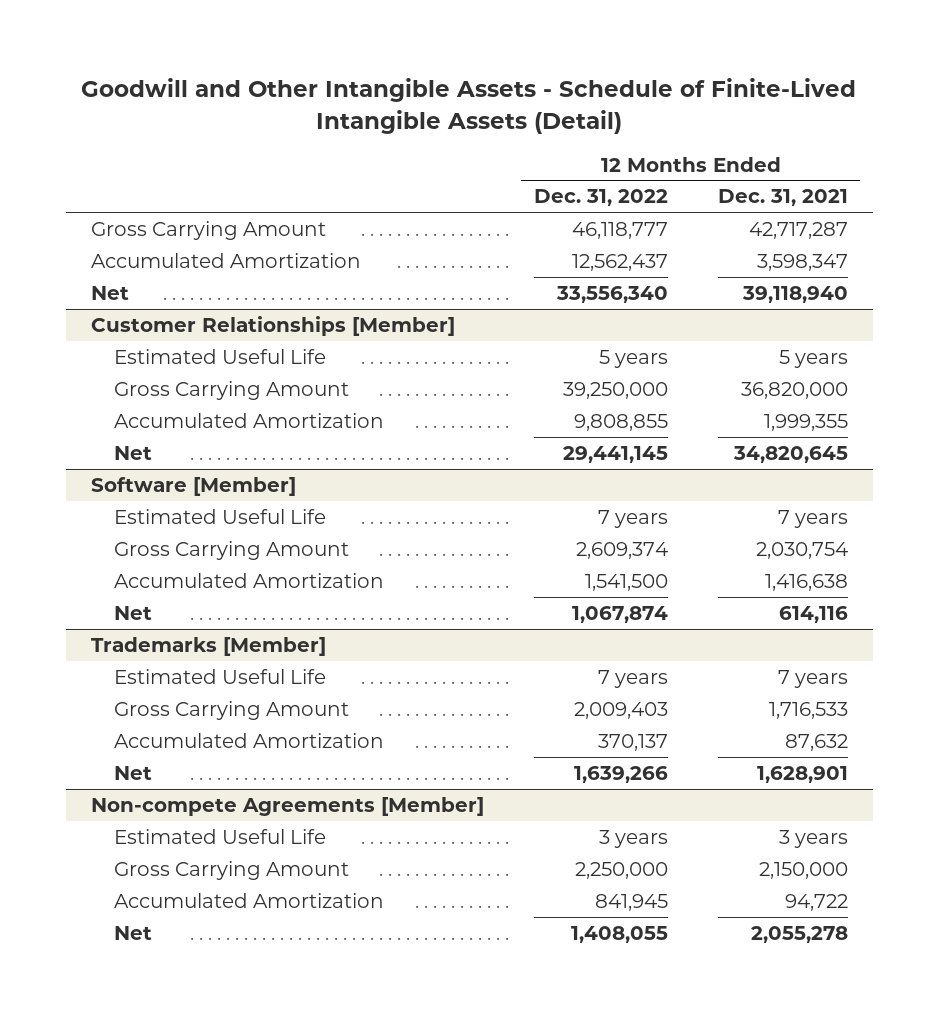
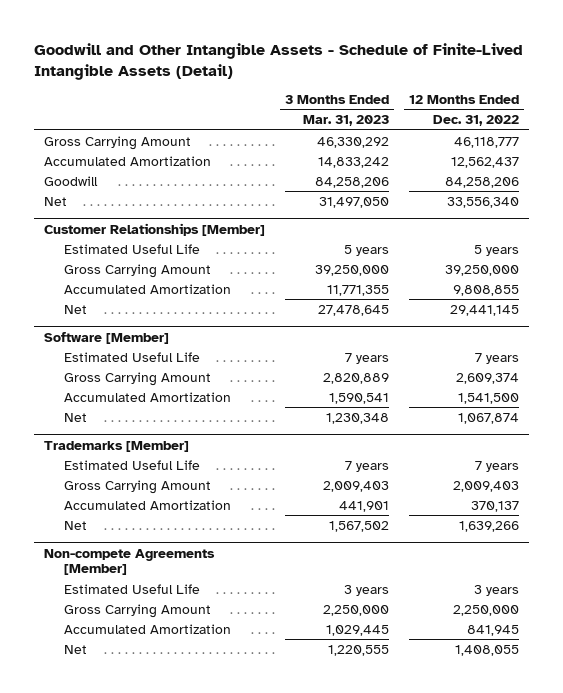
- | 12 Months Ended Dec. 31, 2022 | 12 Months Ended Dec. 31, 2021
+ | 3 Months Ended Mar. 31, 2023 | 12 Months Ended Dec. 31, 2022
+ Goodwill | 84,258,206 | 84,258,206

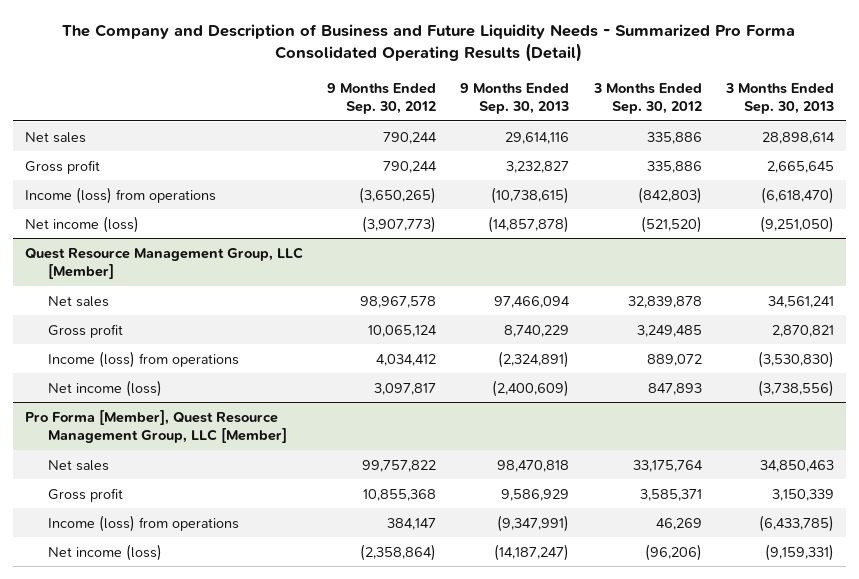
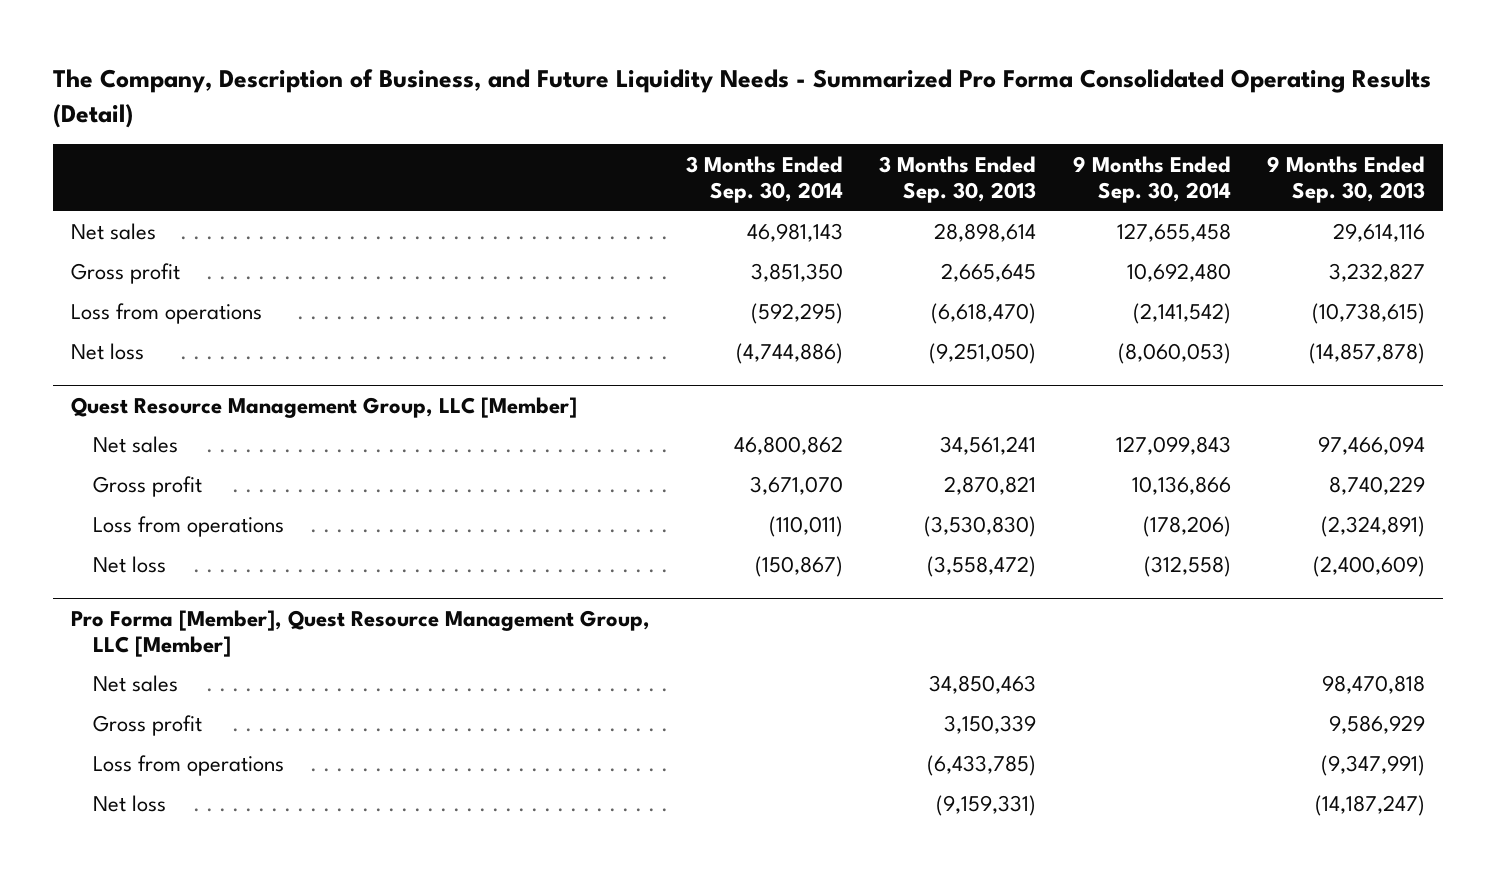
- The Company and Description of Business and Future Liquidity Needs - Summarized Pro Forma Consolidated Operating Results (Detail)
+ The Company, Description of Business, and Future Liquidity Needs - Summarized Pro Forma Consolidated Operating Results (Detail)
- | 9 Months Ended Sep. 30, 2012 | 9 Months Ended Sep. 30, 2013 | 3 Months Ended Sep. 30, 2012 | 3 Months Ended Sep. 30, 2013
+ | 3 Months Ended Sep. 30, 2014 | 3 Months Ended Sep. 30, 2013 | 9 Months Ended Sep. 30, 2014 | 9 Months Ended Sep. 30, 2013
- Income (loss) from operations | (3,650,265) | (10,738,615) | (842,803) | (6,618,470)
- Net income (loss) | (3,907,773) | (14,857,878) | (521,520) | (9,251,050)
+ Loss from operations | (592,295) | (6,618,470) | (2,141,542) | (10,738,615)
+ Net loss | (4,744,886) | (9,251,050) | (8,060,053) | (14,857,878)
@ Quest Resource Management Group, LLC [Member]
- Income (loss) from operations | 4,034,412 | (2,324,891) | 889,072 | (3,530,830)
- Net income (loss) | 3,097,817 | (2,400,609) | 847,893 | (3,738,556)
+ Loss from operations | (110,011) | (3,530,830) | (178,206) | (2,324,891)
+ Net loss | (150,867) | (3,558,472) | (312,558) | (2,400,609)
@ Pro Forma [Member], Quest Resource Management Group, LLC [Member]
- Income (loss) from operations | 384,147 | (9,347,991) | 46,269 | (6,433,785)
- Net income (loss) | (2,358,864) | (14,187,247) | (96,206) | (9,159,331)
+ Loss from operations | | (6,433,785) | | (9,347,991)
+ Net loss | | (9,159,331) | | (14,187,247)

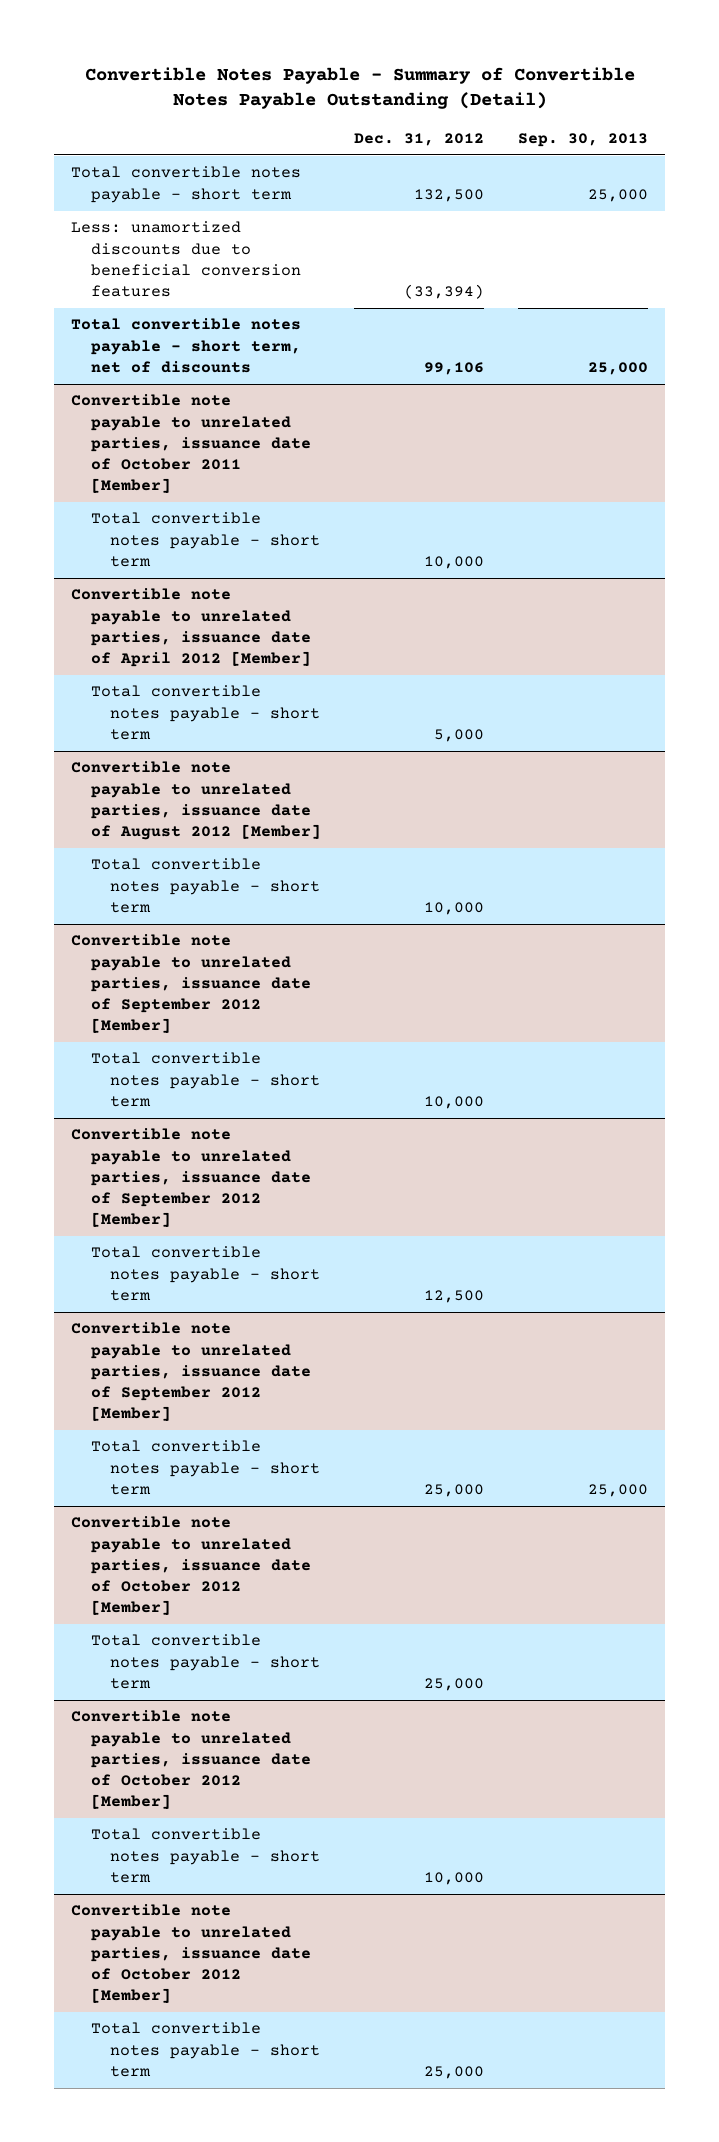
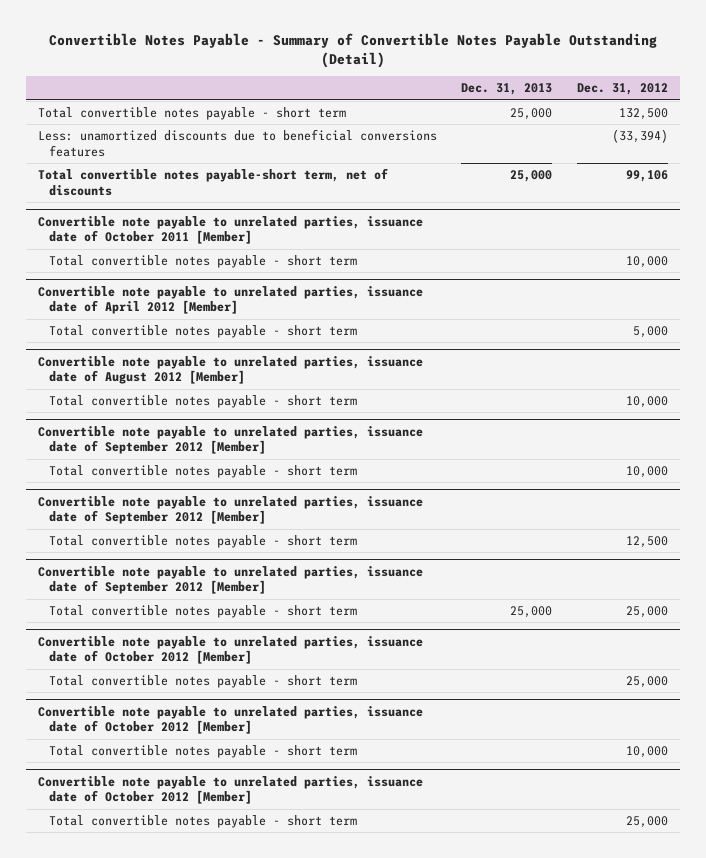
- | Dec. 31, 2012 | Sep. 30, 2013
+ | Dec. 31, 2013 | Dec. 31, 2012
- Less: unamortized discounts due to beneficial conversion features | (33,394) |
- Total convertible notes payable - short term, net of discounts | 99,106 | 25,000
+ Less: unamortized discounts due to beneficial conversions features | | (33,394)
+ Total convertible notes payable-short term, net of discounts | 25,000 | 99,106

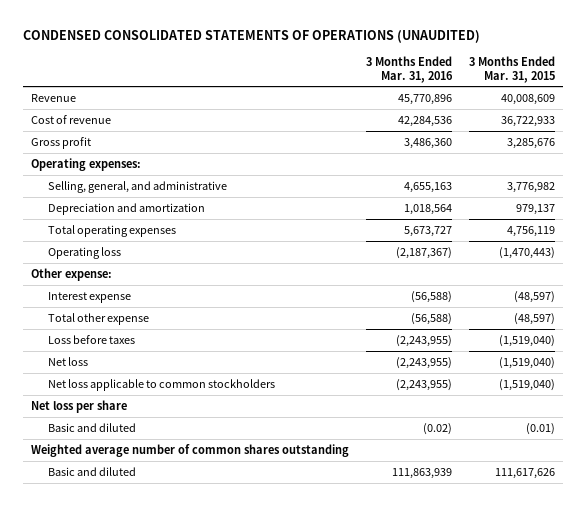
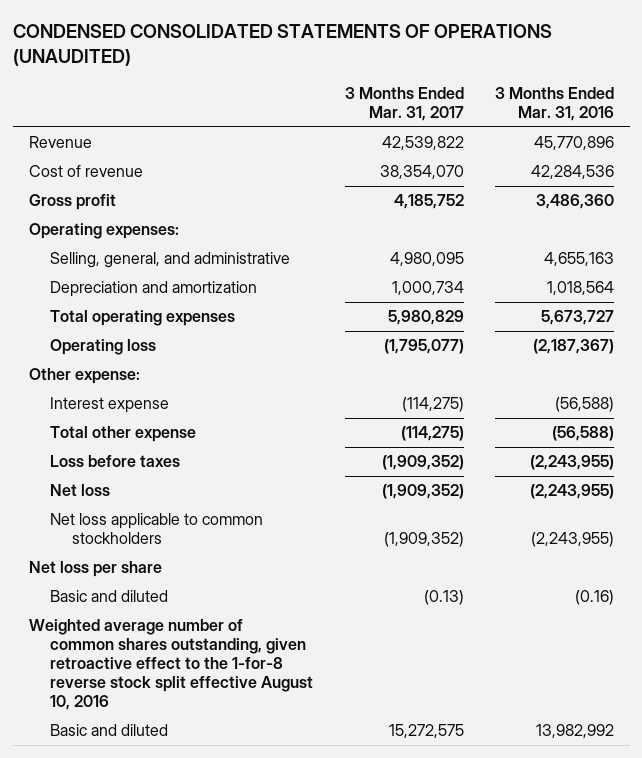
- | 3 Months Ended Mar. 31, 2016 | 3 Months Ended Mar. 31, 2015
+ | 3 Months Ended Mar. 31, 2017 | 3 Months Ended Mar. 31, 2016
- Basic and diluted | (0.02) | (0.01)
- Weighted average number of common shares outstanding
- Basic and diluted | 111,863,939 | 111,617,626
+ Basic and diluted | (0.13) | (0.16)
+ Weighted average number of common shares outstanding, given retroactive effect to the 1-for-8 reverse stock split effective August 10, 2016
+ Basic and diluted | 15,272,575 | 13,982,992

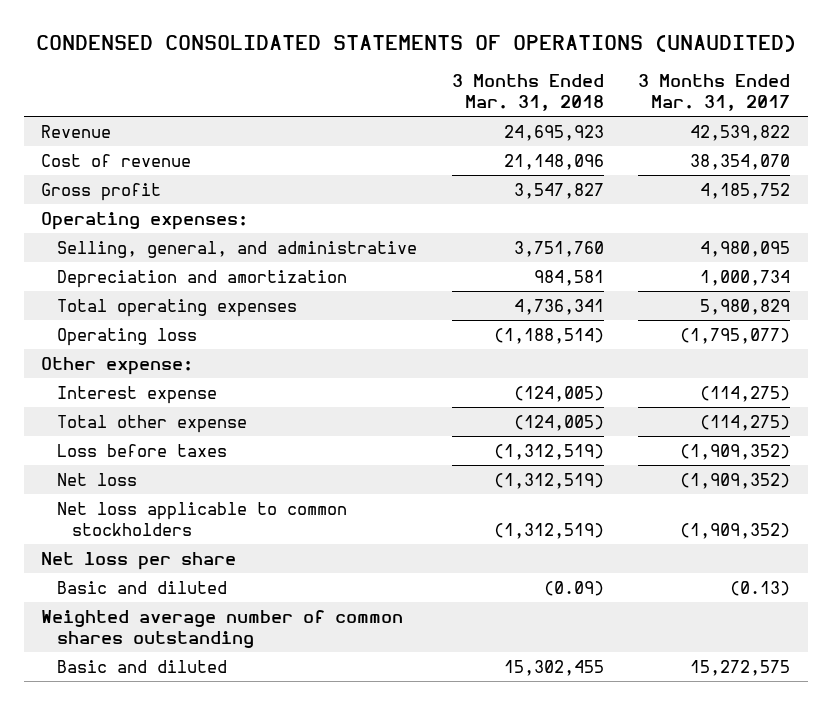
- | 3 Months Ended Mar. 31, 2017 | 3 Months Ended Mar. 31, 2016
+ | 3 Months Ended Mar. 31, 2018 | 3 Months Ended Mar. 31, 2017
- Weighted average number of common shares outstanding, given retroactive effect to the 1-for-8 reverse stock split effective August 10, 2016
+ Weighted average number of common shares outstanding

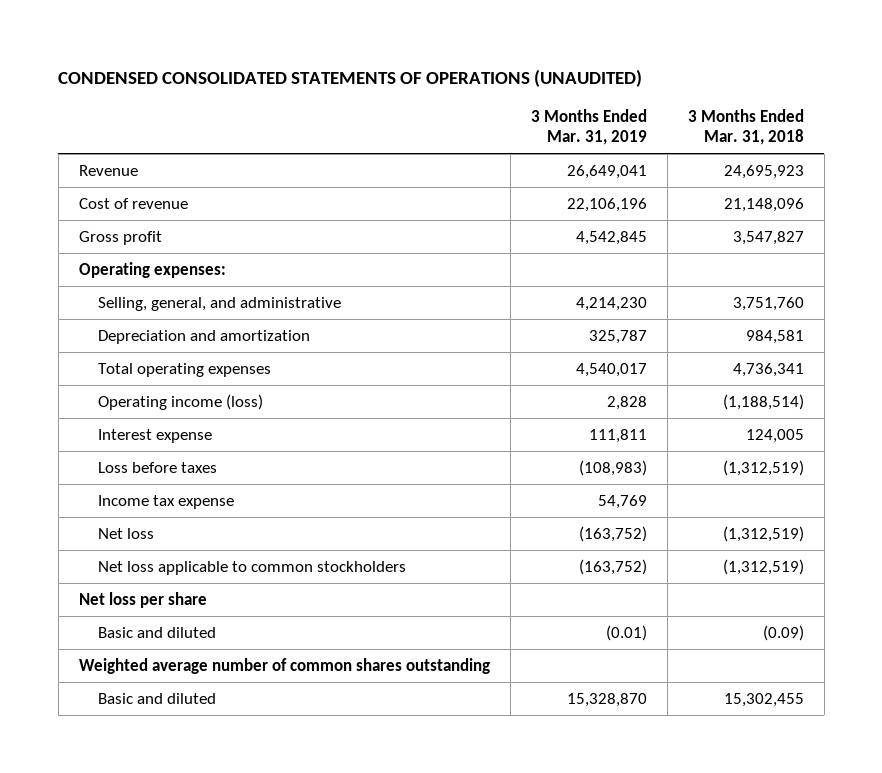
- | 3 Months Ended Mar. 31, 2018 | 3 Months Ended Mar. 31, 2017
+ | 3 Months Ended Mar. 31, 2019 | 3 Months Ended Mar. 31, 2018
- Operating loss | (1,188,514) | (1,795,077)
- Other expense:
- Interest expense | (124,005) | (114,275)
- Total other expense | (124,005) | (114,275)
+ Operating income (loss) | 2,828 | (1,188,514)
+ Interest expense | 111,811 | 124,005
+ Income tax expense | 54,769 |

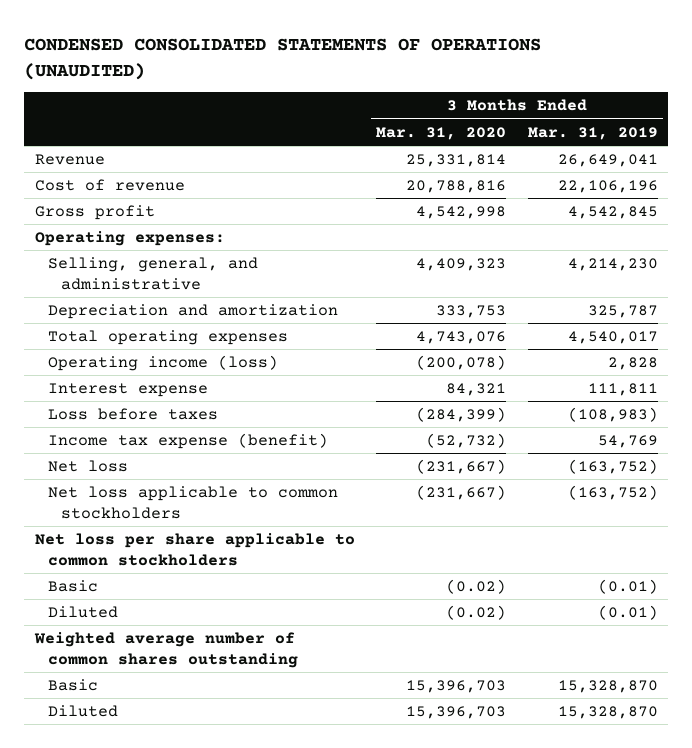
- | 3 Months Ended Mar. 31, 2019 | 3 Months Ended Mar. 31, 2018
+ | 3 Months Ended Mar. 31, 2020 | 3 Months Ended Mar. 31, 2019
- Income tax expense | 54,769 |
+ Income tax expense (benefit) | (52,732) | 54,769
- Net loss per share
- Basic and diluted | (0.01) | (0.09)
+ Net loss per share applicable to common stockholders
+ Basic | (0.02) | (0.01)
+ Diluted | (0.02) | (0.01)
- Basic and diluted | 15,328,870 | 15,302,455
+ Basic | 15,396,703 | 15,328,870
+ Diluted | 15,396,703 | 15,328,870

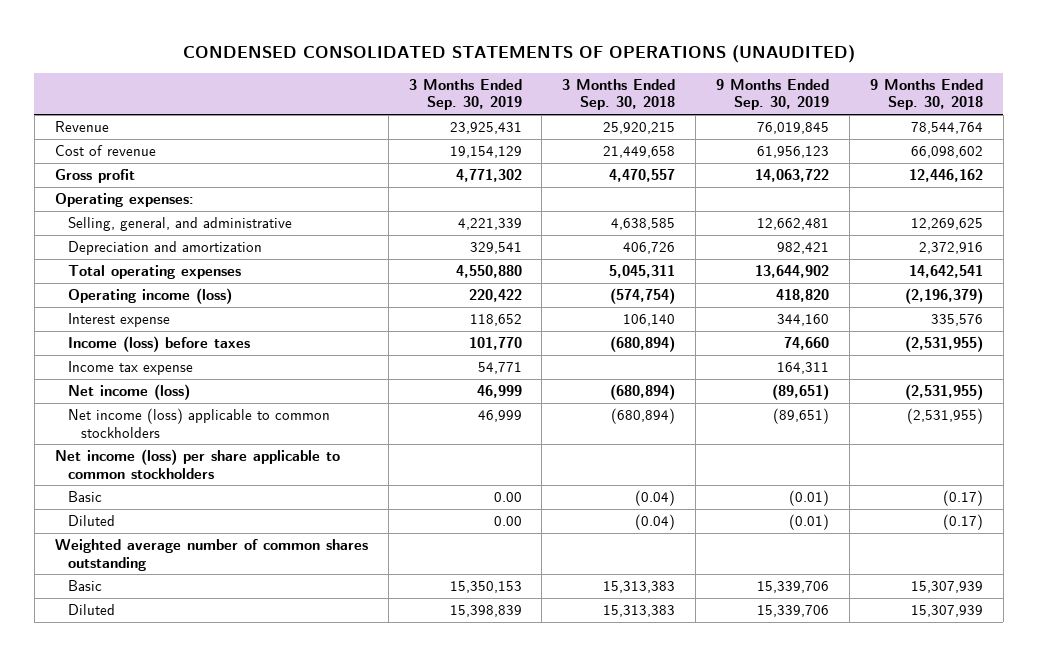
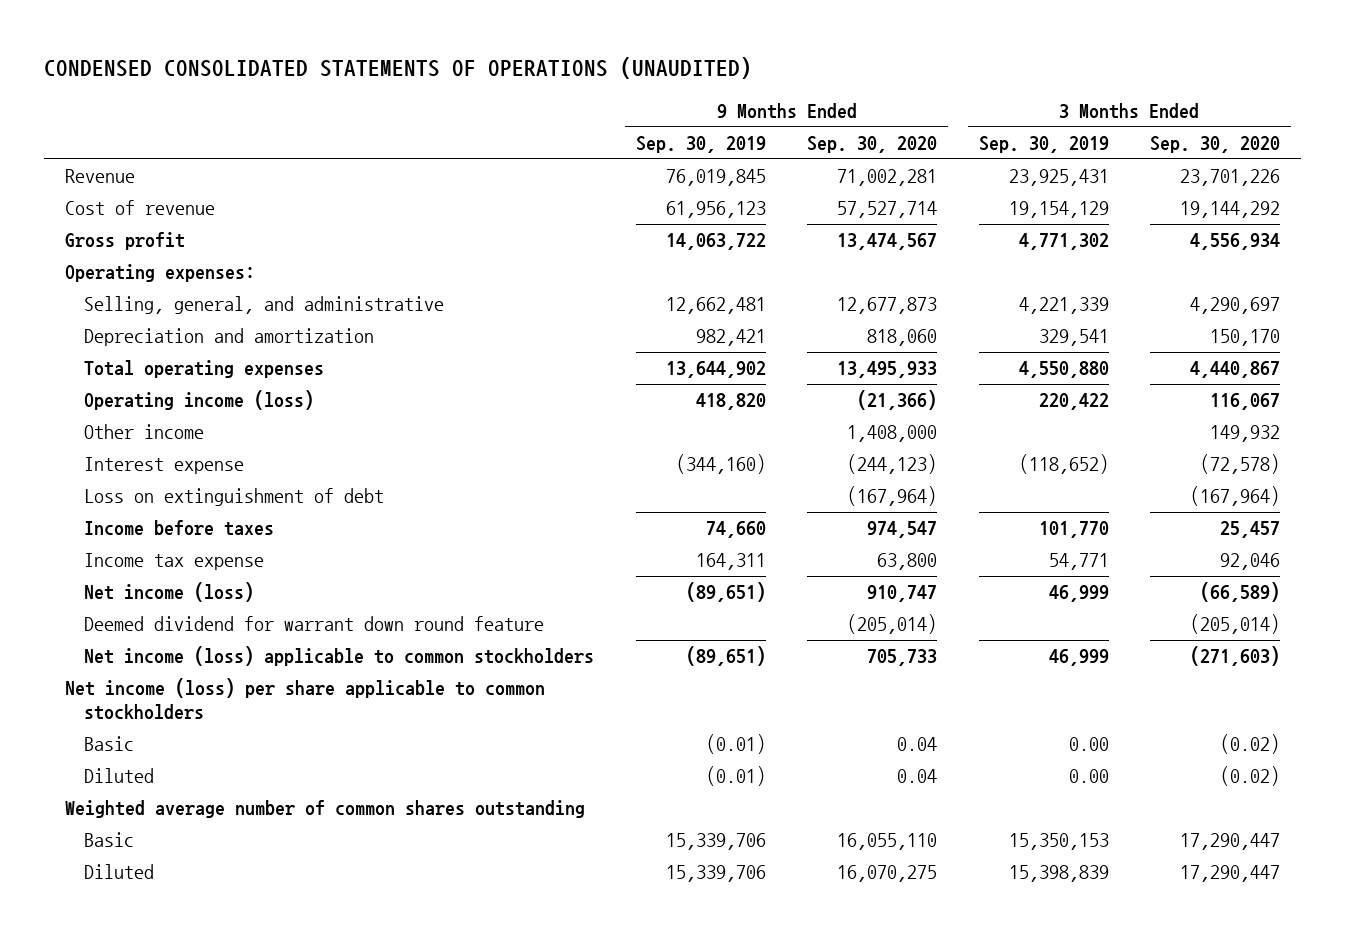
- | 3 Months Ended Sep. 30, 2019 | 3 Months Ended Sep. 30, 2018 | 9 Months Ended Sep. 30, 2019 | 9 Months Ended Sep. 30, 2018
+ | 9 Months Ended Sep. 30, 2019 | 9 Months Ended Sep. 30, 2020 | 3 Months Ended Sep. 30, 2019 | 3 Months Ended Sep. 30, 2020
- Interest expense | 118,652 | 106,140 | 344,160 | 335,576
- Income (loss) before taxes | 101,770 | (680,894) | 74,660 | (2,531,955)
+ Other income | | 1,408,000 | | 149,932
+ Interest expense | (344,160) | (244,123) | (118,652) | (72,578)
+ Loss on extinguishment of debt | | (167,964) | | (167,964)
+ Income before taxes | 74,660 | 974,547 | 101,770 | 25,457
+ Deemed dividend for warrant down round feature | | (205,014) | | (205,014)

